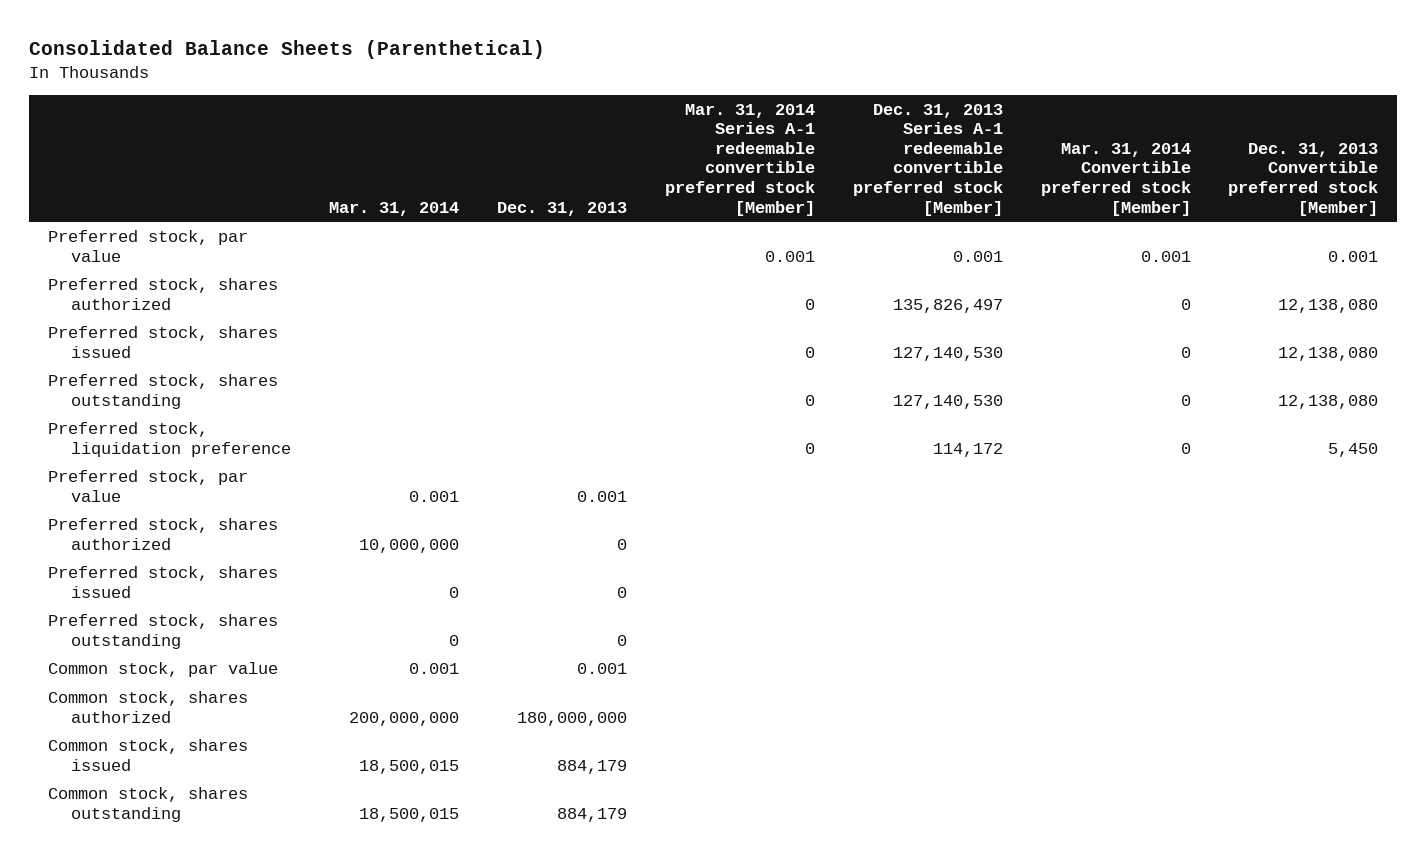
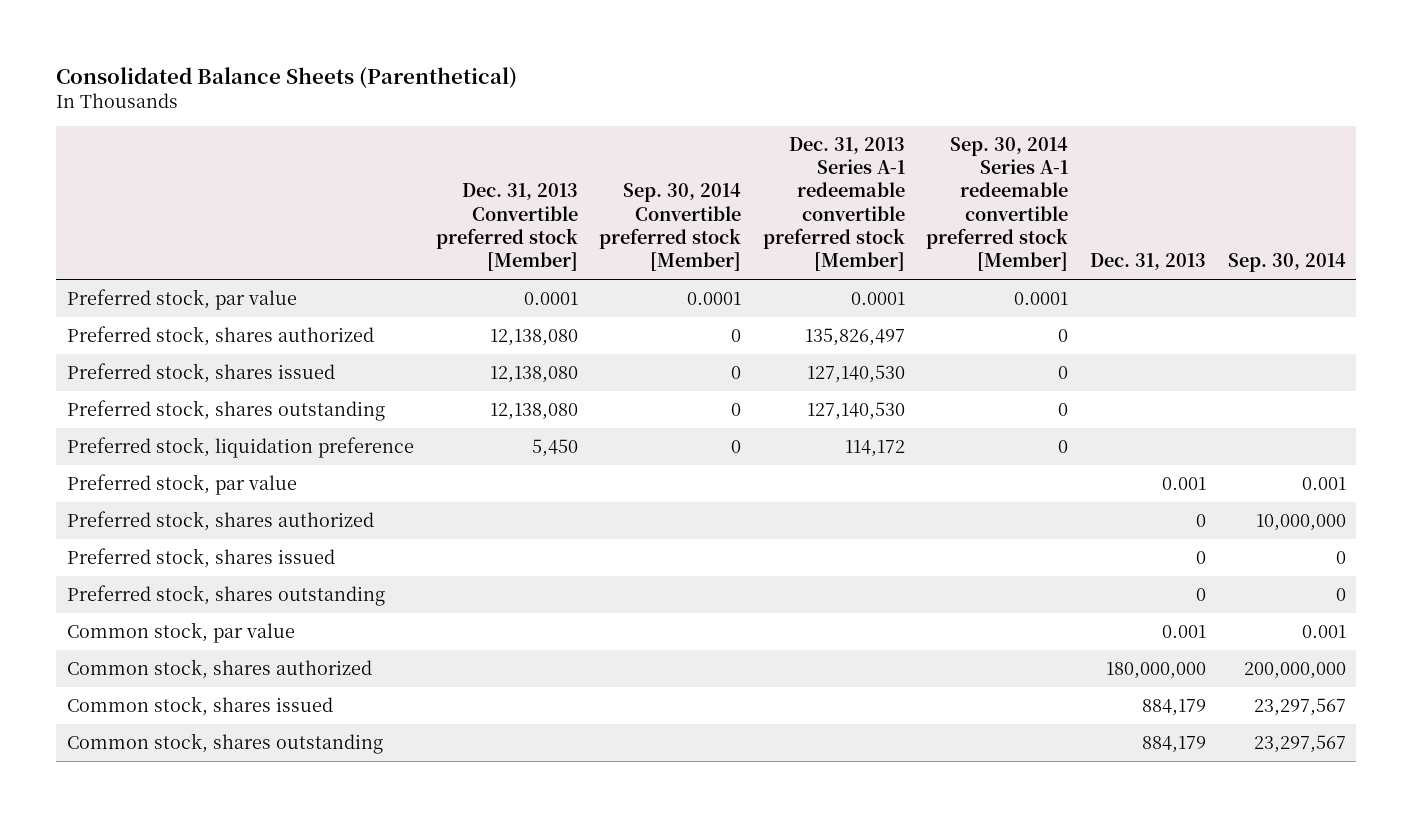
- | Mar. 31, 2014 | Dec. 31, 2013 | Mar. 31, 2014 Series A-1 redeemable convertible preferred stock [Member] | Dec. 31, 2013 Series A-1 redeemable convertible preferred stock [Member] | Mar. 31, 2014 Convertible preferred stock [Member] | Dec. 31, 2013 Convertible preferred stock [Member]
+ | Dec. 31, 2013 Convertible preferred stock [Member] | Sep. 30, 2014 Convertible preferred stock [Member] | Dec. 31, 2013 Series A-1 redeemable convertible preferred stock [Member] | Sep. 30, 2014 Series A-1 redeemable convertible preferred stock [Member] | Dec. 31, 2013 | Sep. 30, 2014
- Preferred stock, par value | | | 0.001 | 0.001 | 0.001 | 0.001
+ Preferred stock, par value | 0.0001 | 0.0001 | 0.0001 | 0.0001 | |

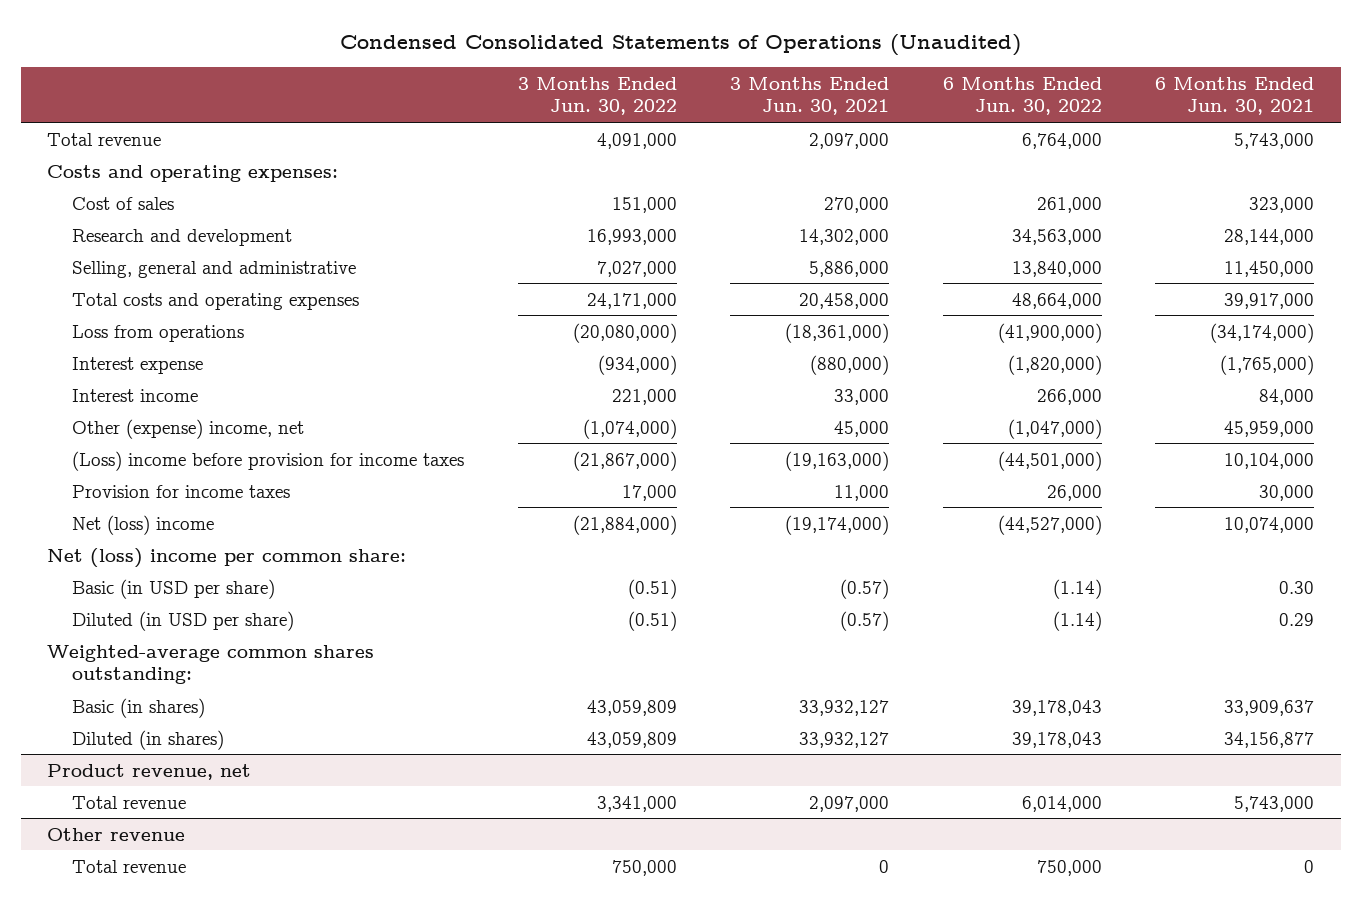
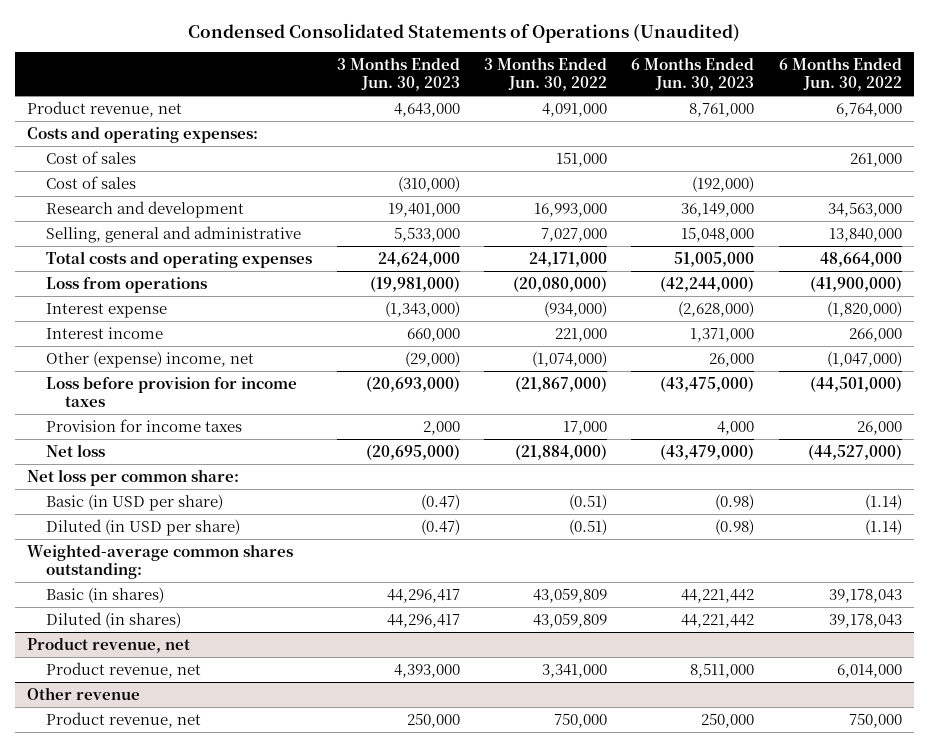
- | 3 Months Ended Jun. 30, 2022 | 3 Months Ended Jun. 30, 2021 | 6 Months Ended Jun. 30, 2022 | 6 Months Ended Jun. 30, 2021
+ | 3 Months Ended Jun. 30, 2023 | 3 Months Ended Jun. 30, 2022 | 6 Months Ended Jun. 30, 2023 | 6 Months Ended Jun. 30, 2022
- Total revenue | 4,091,000 | 2,097,000 | 6,764,000 | 5,743,000
+ Product revenue, net | 4,643,000 | 4,091,000 | 8,761,000 | 6,764,000
+ Cost of sales | (310,000) | | (192,000) |
- (Loss) income before provision for income taxes | (21,867,000) | (19,163,000) | (44,501,000) | 10,104,000
+ Loss before provision for income taxes | (20,693,000) | (21,867,000) | (43,475,000) | (44,501,000)
- Net (loss) income | (21,884,000) | (19,174,000) | (44,527,000) | 10,074,000
- Net (loss) income per common share:
+ Net loss | (20,695,000) | (21,884,000) | (43,479,000) | (44,527,000)
+ Net loss per common share:
@ Product revenue, net
- Total revenue | 3,341,000 | 2,097,000 | 6,014,000 | 5,743,000
+ Product revenue, net | 4,393,000 | 3,341,000 | 8,511,000 | 6,014,000
@ Other revenue
- Total revenue | 750,000 | 0 | 750,000 | 0
+ Product revenue, net | 250,000 | 750,000 | 250,000 | 750,000

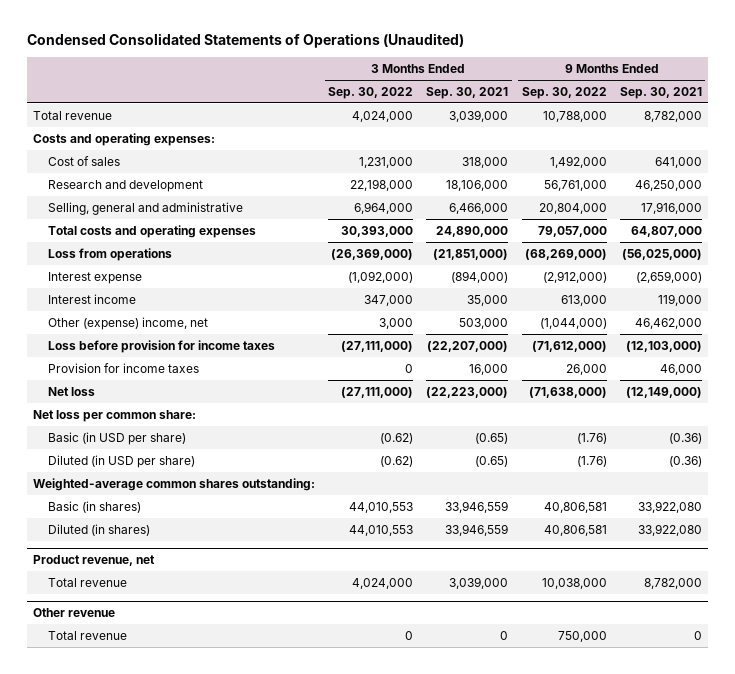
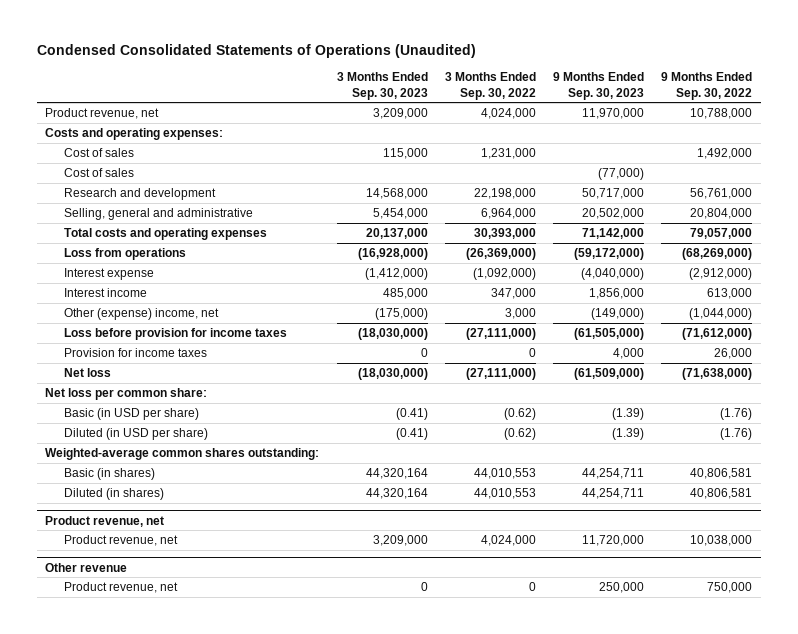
- | 3 Months Ended Sep. 30, 2022 | 3 Months Ended Sep. 30, 2021 | 9 Months Ended Sep. 30, 2022 | 9 Months Ended Sep. 30, 2021
+ | 3 Months Ended Sep. 30, 2023 | 3 Months Ended Sep. 30, 2022 | 9 Months Ended Sep. 30, 2023 | 9 Months Ended Sep. 30, 2022
- Total revenue | 4,024,000 | 3,039,000 | 10,788,000 | 8,782,000
+ Product revenue, net | 3,209,000 | 4,024,000 | 11,970,000 | 10,788,000
+ Cost of sales | | | (77,000) |
@ Product revenue, net
- Total revenue | 4,024,000 | 3,039,000 | 10,038,000 | 8,782,000
+ Product revenue, net | 3,209,000 | 4,024,000 | 11,720,000 | 10,038,000
@ Other revenue
- Total revenue | 0 | 0 | 750,000 | 0
+ Product revenue, net | 0 | 0 | 250,000 | 750,000

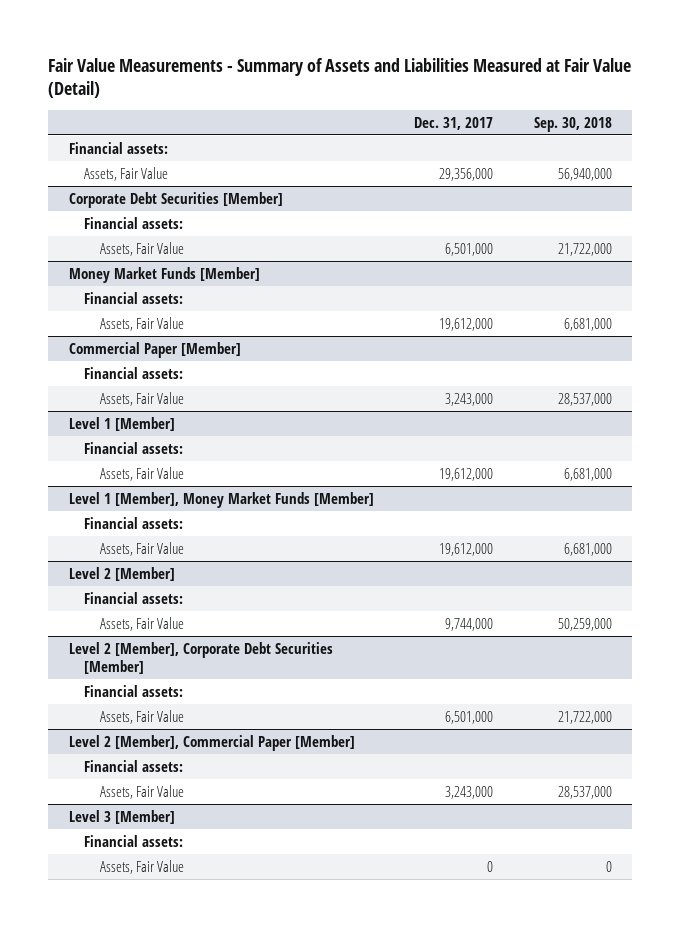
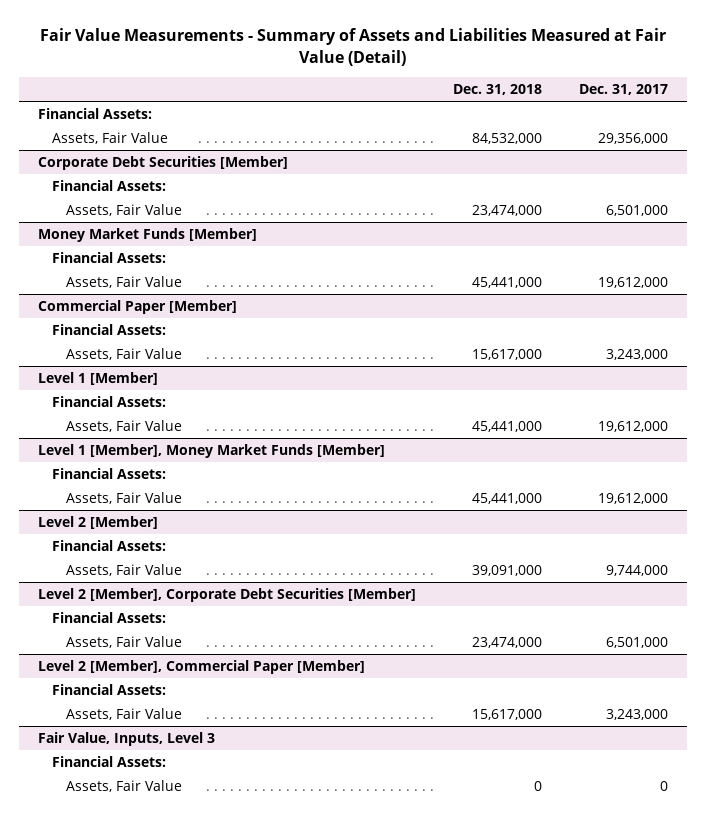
- | Dec. 31, 2017 | Sep. 30, 2018
+ | Dec. 31, 2018 | Dec. 31, 2017
- Financial assets:
+ Financial Assets:
@ Corporate Debt Securities [Member]
- Financial assets:
+ Financial Assets:
@ Money Market Funds [Member]
- Financial assets:
+ Financial Assets:
@ Commercial Paper [Member]
- Financial assets:
+ Financial Assets:
@ Level 1 [Member]
- Financial assets:
+ Financial Assets:
@ Level 1 [Member], Money Market Funds [Member]
- Financial assets:
+ Financial Assets:
@ Level 2 [Member]
- Financial assets:
+ Financial Assets:
@ Level 2 [Member], Corporate Debt Securities [Member]
- Financial assets:
+ Financial Assets:
@ Level 2 [Member], Commercial Paper [Member]
- Financial assets:
+ Financial Assets:
- Level 3 [Member]
- Financial assets:
+ Fair Value, Inputs, Level 3
+ Financial Assets:

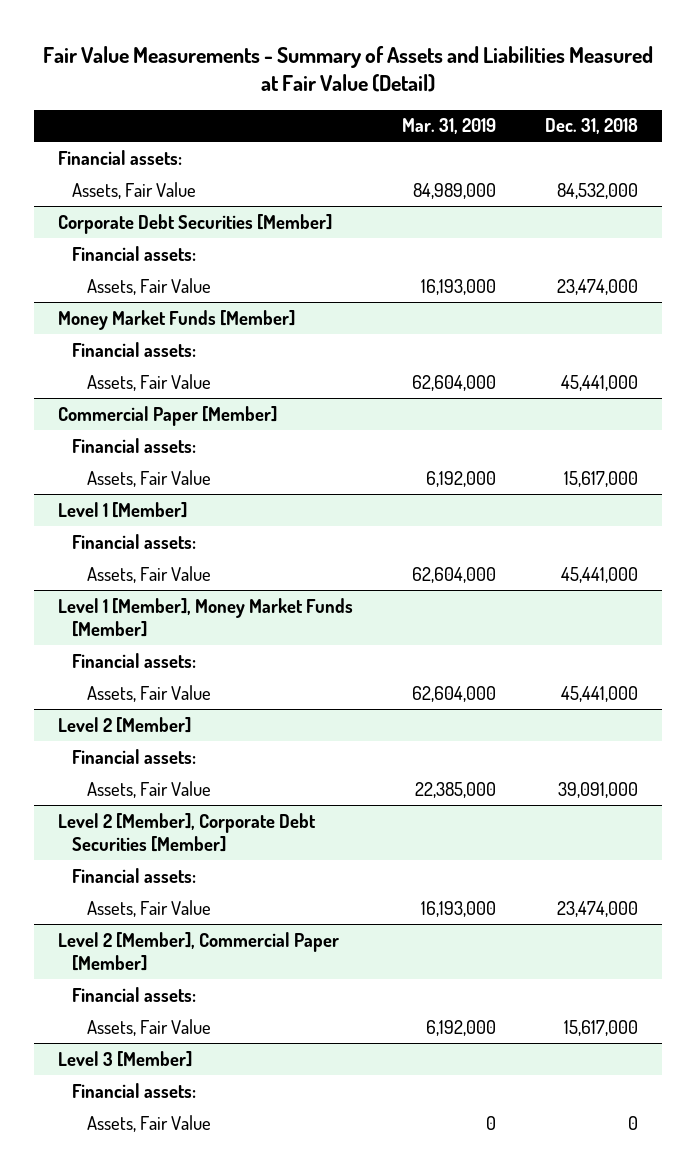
- | Dec. 31, 2018 | Dec. 31, 2017
+ | Mar. 31, 2019 | Dec. 31, 2018
- Financial Assets:
+ Financial assets:
@ Corporate Debt Securities [Member]
- Financial Assets:
+ Financial assets:
@ Money Market Funds [Member]
- Financial Assets:
+ Financial assets:
@ Commercial Paper [Member]
- Financial Assets:
+ Financial assets:
@ Level 1 [Member]
- Financial Assets:
+ Financial assets:
@ Level 1 [Member], Money Market Funds [Member]
- Financial Assets:
+ Financial assets:
@ Level 2 [Member]
- Financial Assets:
+ Financial assets:
@ Level 2 [Member], Corporate Debt Securities [Member]
- Financial Assets:
+ Financial assets:
@ Level 2 [Member], Commercial Paper [Member]
- Financial Assets:
+ Financial assets:
- Fair Value, Inputs, Level 3
- Financial Assets:
+ Level 3 [Member]
+ Financial assets:

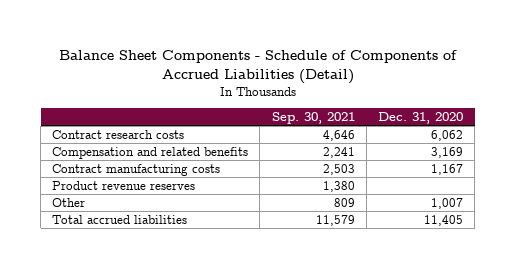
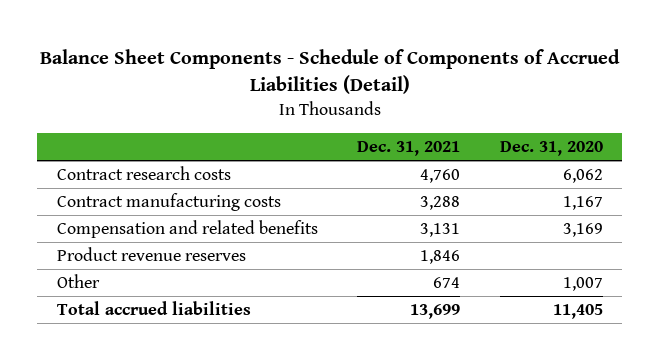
- | Sep. 30, 2021 | Dec. 31, 2020
+ | Dec. 31, 2021 | Dec. 31, 2020
moved down: Compensation and related benefits | 3,131 | 3,169

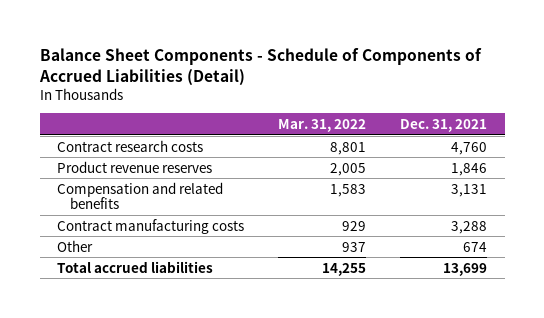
- | Dec. 31, 2021 | Dec. 31, 2020
+ | Mar. 31, 2022 | Dec. 31, 2021
moved down: Compensation and related benefits | 1,583 | 3,131
moved down: Contract manufacturing costs | 929 | 3,288

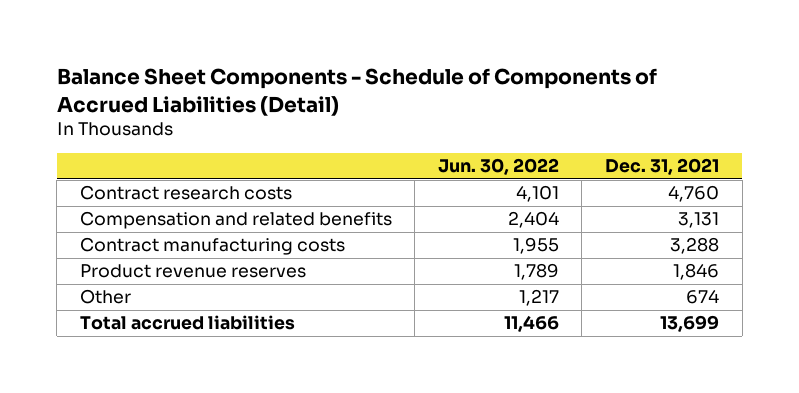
- | Mar. 31, 2022 | Dec. 31, 2021
+ | Jun. 30, 2022 | Dec. 31, 2021
moved down: Product revenue reserves | 1,789 | 1,846

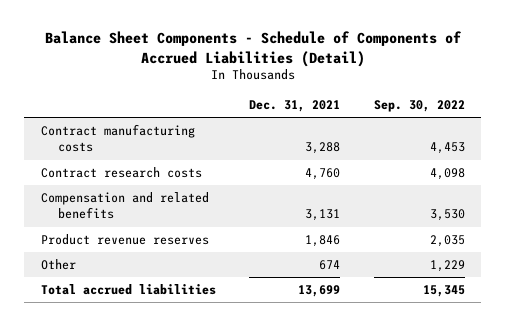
- | Jun. 30, 2022 | Dec. 31, 2021
+ | Dec. 31, 2021 | Sep. 30, 2022
moved up: Contract manufacturing costs | 3,288 | 4,453

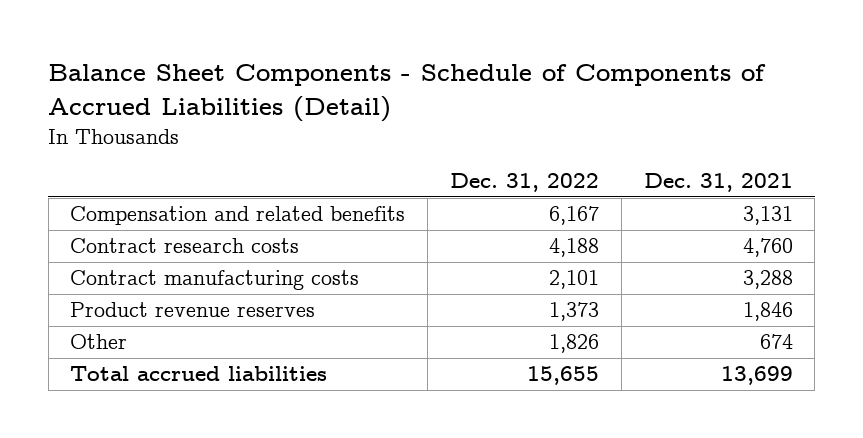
- | Dec. 31, 2021 | Sep. 30, 2022
+ | Dec. 31, 2022 | Dec. 31, 2021
moved down: Contract research costs | 4,188 | 4,760
moved down: Contract manufacturing costs | 2,101 | 3,288

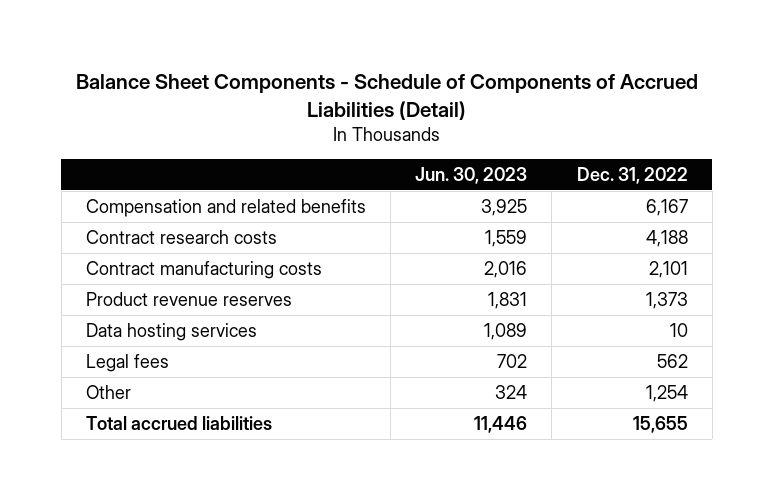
- | Dec. 31, 2022 | Dec. 31, 2021
+ | Jun. 30, 2023 | Dec. 31, 2022
- Other | 1,826 | 674
+ Data hosting services | 1,089 | 10
+ Legal fees | 702 | 562
+ Other | 324 | 1,254

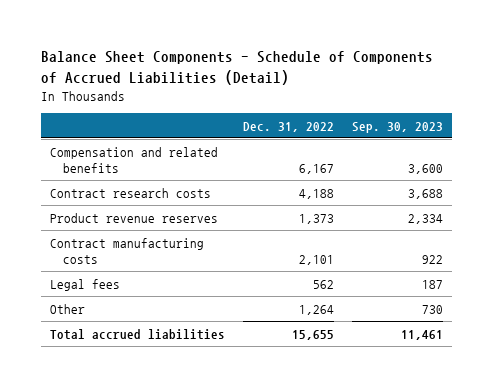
- | Jun. 30, 2023 | Dec. 31, 2022
+ | Dec. 31, 2022 | Sep. 30, 2023
- Data hosting services | 1,089 | 10
moved down: Contract manufacturing costs | 2,101 | 922
- Other | 324 | 1,254
+ Other | 1,264 | 730

